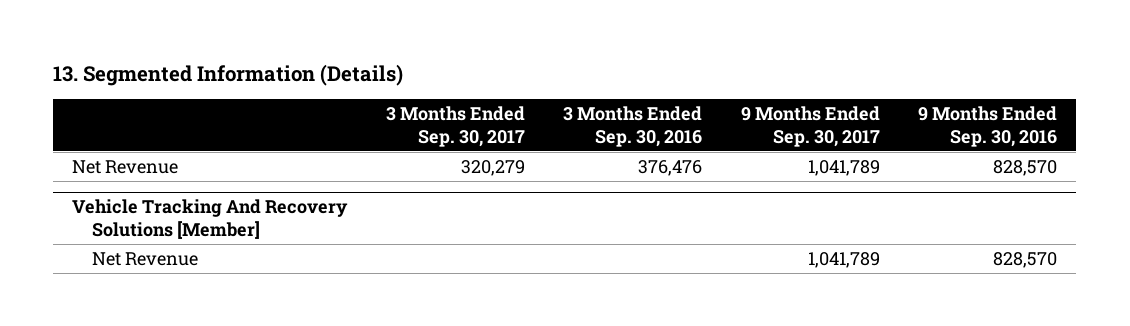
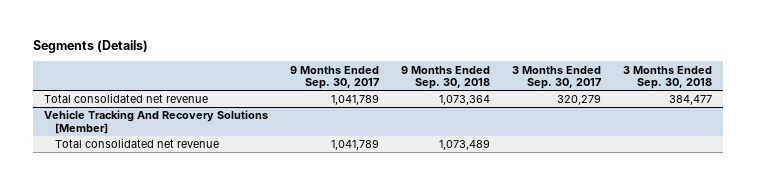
- 13. Segmented Information (Details)
+ Segments (Details)
- | 3 Months Ended Sep. 30, 2017 | 3 Months Ended Sep. 30, 2016 | 9 Months Ended Sep. 30, 2017 | 9 Months Ended Sep. 30, 2016
+ | 9 Months Ended Sep. 30, 2017 | 9 Months Ended Sep. 30, 2018 | 3 Months Ended Sep. 30, 2017 | 3 Months Ended Sep. 30, 2018
- Net Revenue | 320,279 | 376,476 | 1,041,789 | 828,570
+ Total consolidated net revenue | 1,041,789 | 1,073,364 | 320,279 | 384,477
@ Vehicle Tracking And Recovery Solutions [Member]
- Net Revenue | | | 1,041,789 | 828,570
+ Total consolidated net revenue | 1,041,789 | 1,073,489 | |

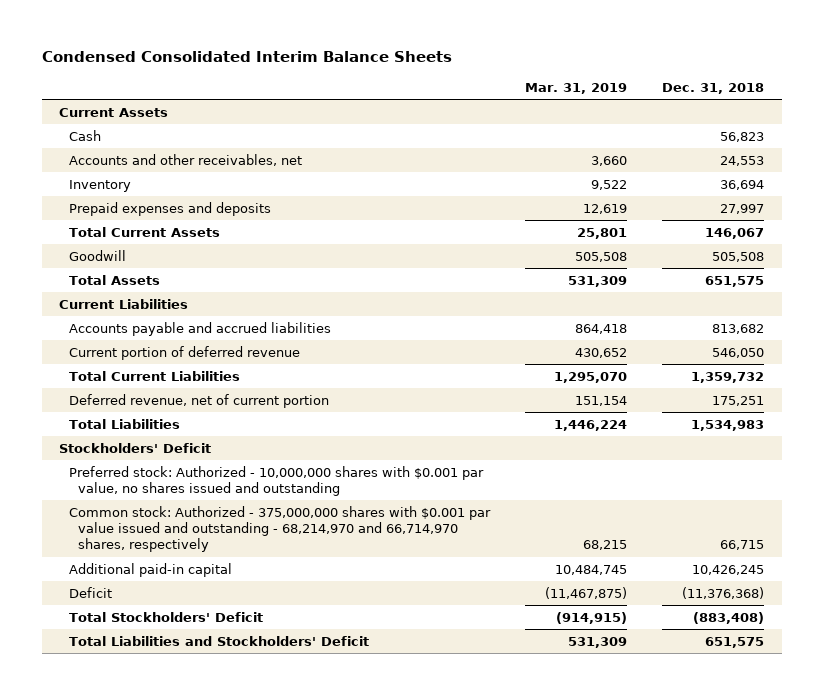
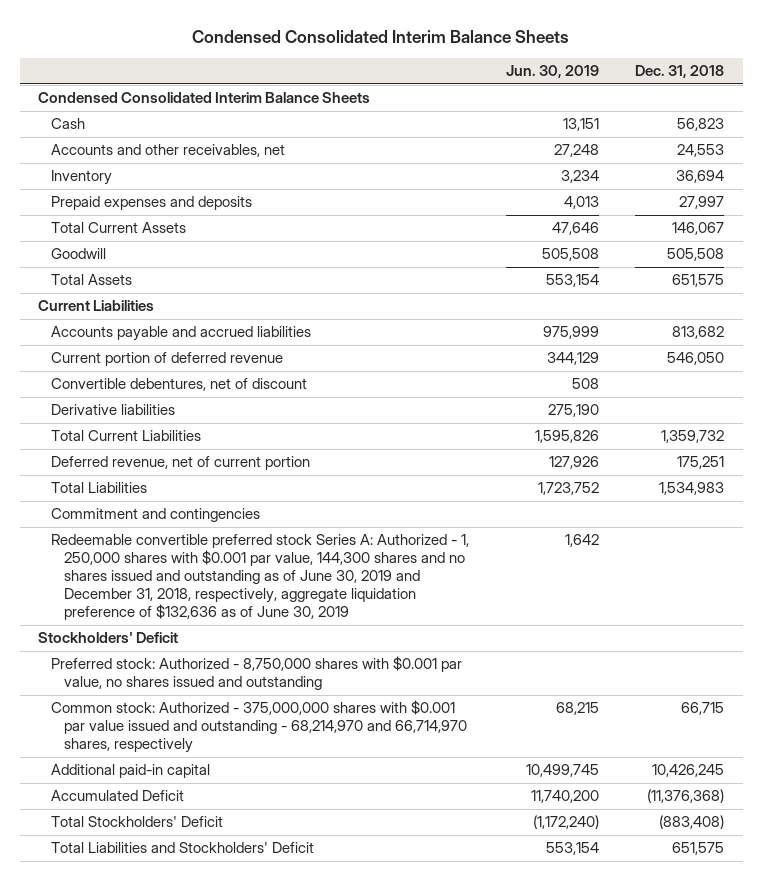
- | Mar. 31, 2019 | Dec. 31, 2018
+ | Jun. 30, 2019 | Dec. 31, 2018
- Current Assets
+ Condensed Consolidated Interim Balance Sheets
+ Convertible debentures, net of discount | 508 |
+ Derivative liabilities | 275,190 |
+ Commitment and contingencies
+ Redeemable convertible preferred stock Series A: Authorized - 1, 250,000 shares with $0.001 par value, 144,300 shares and no shares issued and outstanding as of June 30, 2019 and December 31, 2018, respectively, aggregate liquidation preference of $132,636 as of June 30, 2019 | 1,642 |
- Preferred stock: Authorized - 10,000,000 shares with $0.001 par value, no shares issued and outstanding
+ Preferred stock: Authorized - 8,750,000 shares with $0.001 par value, no shares issued and outstanding
- Deficit | (11,467,875) | (11,376,368)
+ Accumulated Deficit | 11,740,200 | (11,376,368)

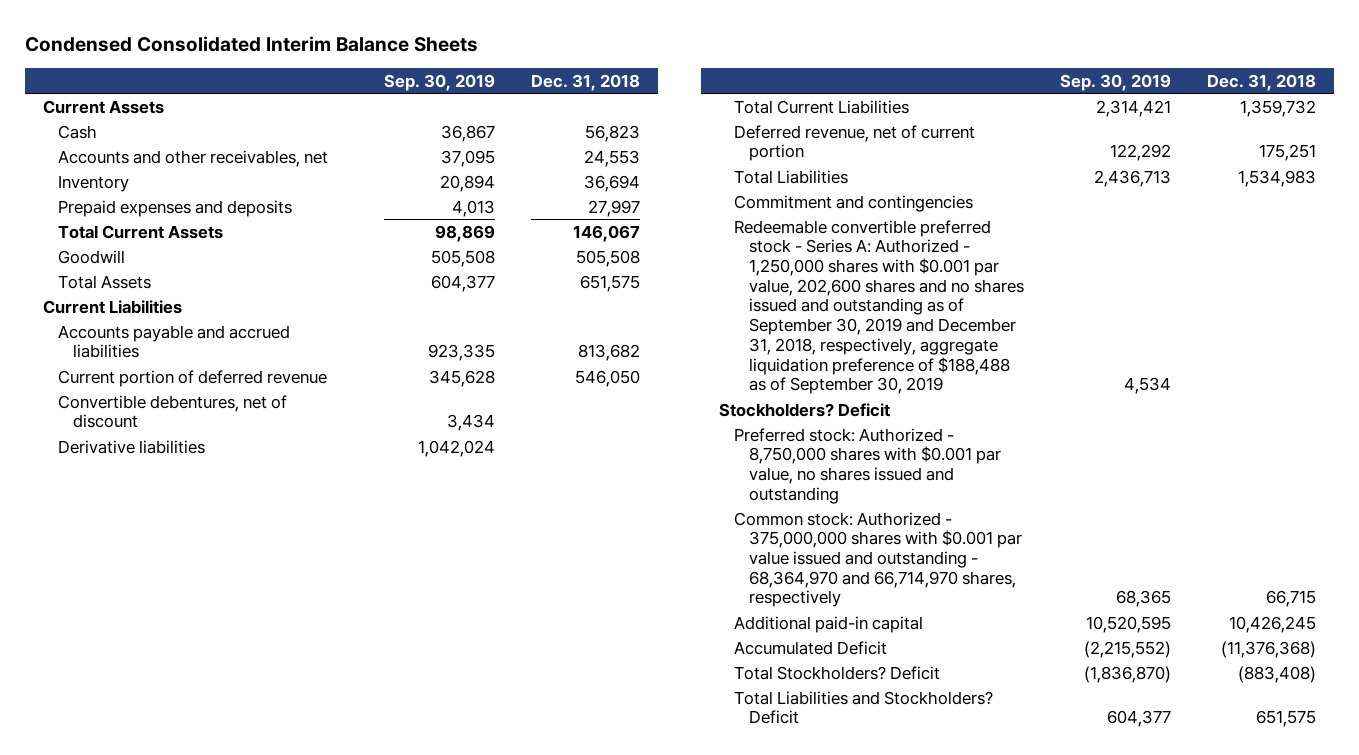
- | Jun. 30, 2019 | Dec. 31, 2018
+ | Sep. 30, 2019 | Dec. 31, 2018
- Condensed Consolidated Interim Balance Sheets
+ Current Assets
- Redeemable convertible preferred stock Series A: Authorized - 1, 250,000 shares with $0.001 par value, 144,300 shares and no shares issued and outstanding as of June 30, 2019 and December 31, 2018, respectively, aggregate liquidation preference of $132,636 as of June 30, 2019 | 1,642 |
- Stockholders' Deficit
+ Redeemable convertible preferred stock - Series A: Authorized - 1,250,000 shares with $0.001 par value, 202,600 shares and no shares issued and outstanding as of September 30, 2019 and December 31, 2018, respectively, aggregate liquidation preference of $188,488 as of September 30, 2019 | 4,534 |
+ Stockholders? Deficit
- Common stock: Authorized - 375,000,000 shares with $0.001 par value issued and outstanding - 68,214,970 and 66,714,970 shares, respectively | 68,215 | 66,715
+ Common stock: Authorized - 375,000,000 shares with $0.001 par value issued and outstanding - 68,364,970 and 66,714,970 shares, respectively | 68,365 | 66,715
- Total Stockholders' Deficit | (1,172,240) | (883,408)
- Total Liabilities and Stockholders' Deficit | 553,154 | 651,575
+ Total Stockholders? Deficit | (1,836,870) | (883,408)
+ Total Liabilities and Stockholders? Deficit | 604,377 | 651,575

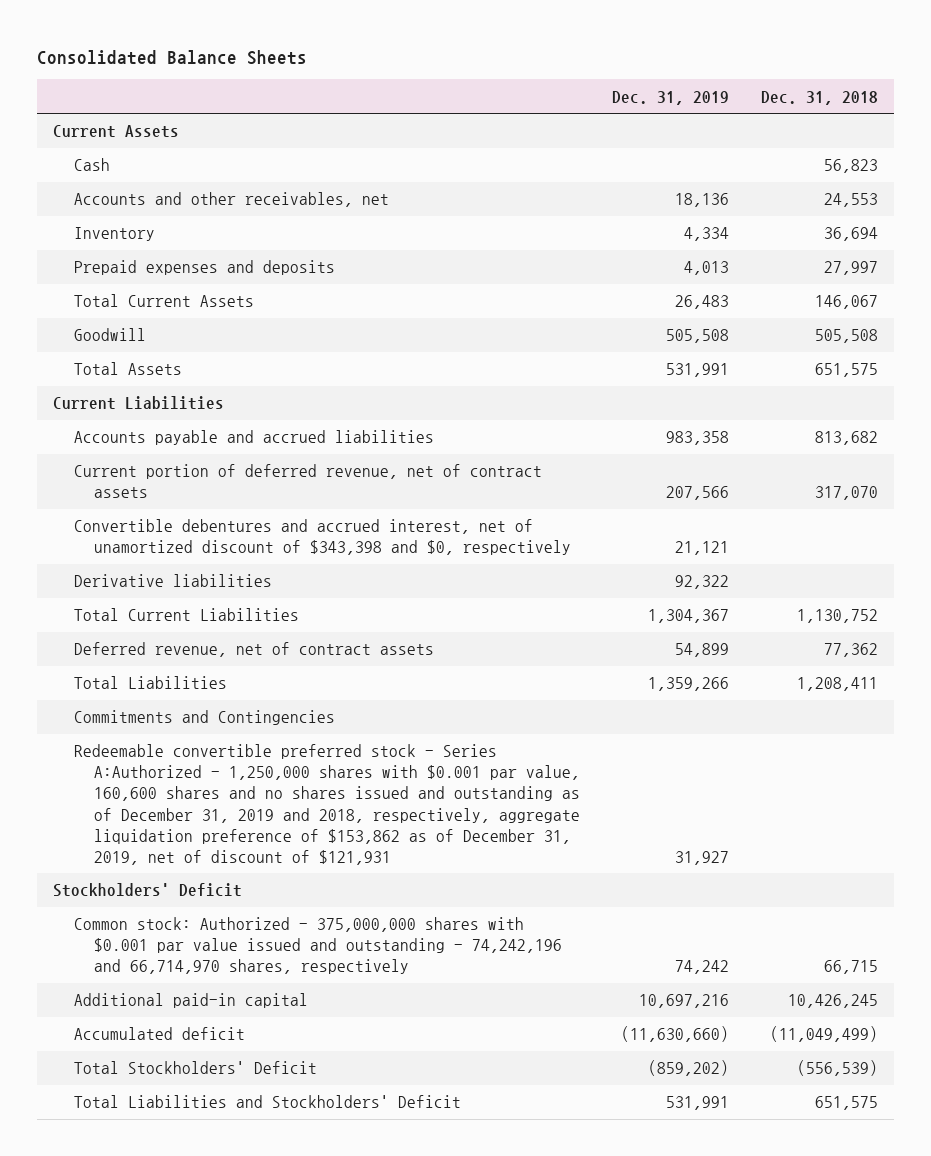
- Condensed Consolidated Interim Balance Sheets
+ Consolidated Balance Sheets
- | Sep. 30, 2019 | Dec. 31, 2018
+ | Dec. 31, 2019 | Dec. 31, 2018
- Current portion of deferred revenue | 345,628 | 546,050
- Convertible debentures, net of discount | 3,434 |
+ Current portion of deferred revenue, net of contract assets | 207,566 | 317,070
+ Convertible debentures and accrued interest, net of unamortized discount of $343,398 and $0, respectively | 21,121 |
- Total Current Liabilities | 2,314,421 | 1,359,732
- Deferred revenue, net of current portion | 122,292 | 175,251
- Total Liabilities | 2,436,713 | 1,534,983
- Commitment and contingencies
- Redeemable convertible preferred stock - Series A: Authorized - 1,250,000 shares with $0.001 par value, 202,600 shares and no shares issued and outstanding as of September 30, 2019 and December 31, 2018, respectively, aggregate liquidation preference of $188,488 as of September 30, 2019 | 4,534 |
- Stockholders? Deficit
- Preferred stock: Authorized - 8,750,000 shares with $0.001 par value, no shares issued and outstanding
- Common stock: Authorized - 375,000,000 shares with $0.001 par value issued and outstanding - 68,364,970 and 66,714,970 shares, respectively | 68,365 | 66,715
+ Total Current Liabilities | 1,304,367 | 1,130,752
+ Deferred revenue, net of contract assets | 54,899 | 77,362
+ Total Liabilities | 1,359,266 | 1,208,411
+ Commitments and Contingencies
+ Redeemable convertible preferred stock - Series A:Authorized - 1,250,000 shares with $0.001 par value, 160,600 shares and no shares issued and outstanding as of December 31, 2019 and 2018, respectively, aggregate liquidation preference of $153,862 as of December 31, 2019, net of discount of $121,931 | 31,927 |
+ Stockholders' Deficit
+ Common stock: Authorized - 375,000,000 shares with $0.001 par value issued and outstanding - 74,242,196 and 66,714,970 shares, respectively | 74,242 | 66,715
- Accumulated Deficit | (2,215,552) | (11,376,368)
- Total Stockholders? Deficit | (1,836,870) | (883,408)
- Total Liabilities and Stockholders? Deficit | 604,377 | 651,575
+ Accumulated deficit | (11,630,660) | (11,049,499)
+ Total Stockholders' Deficit | (859,202) | (556,539)
+ Total Liabilities and Stockholders' Deficit | 531,991 | 651,575

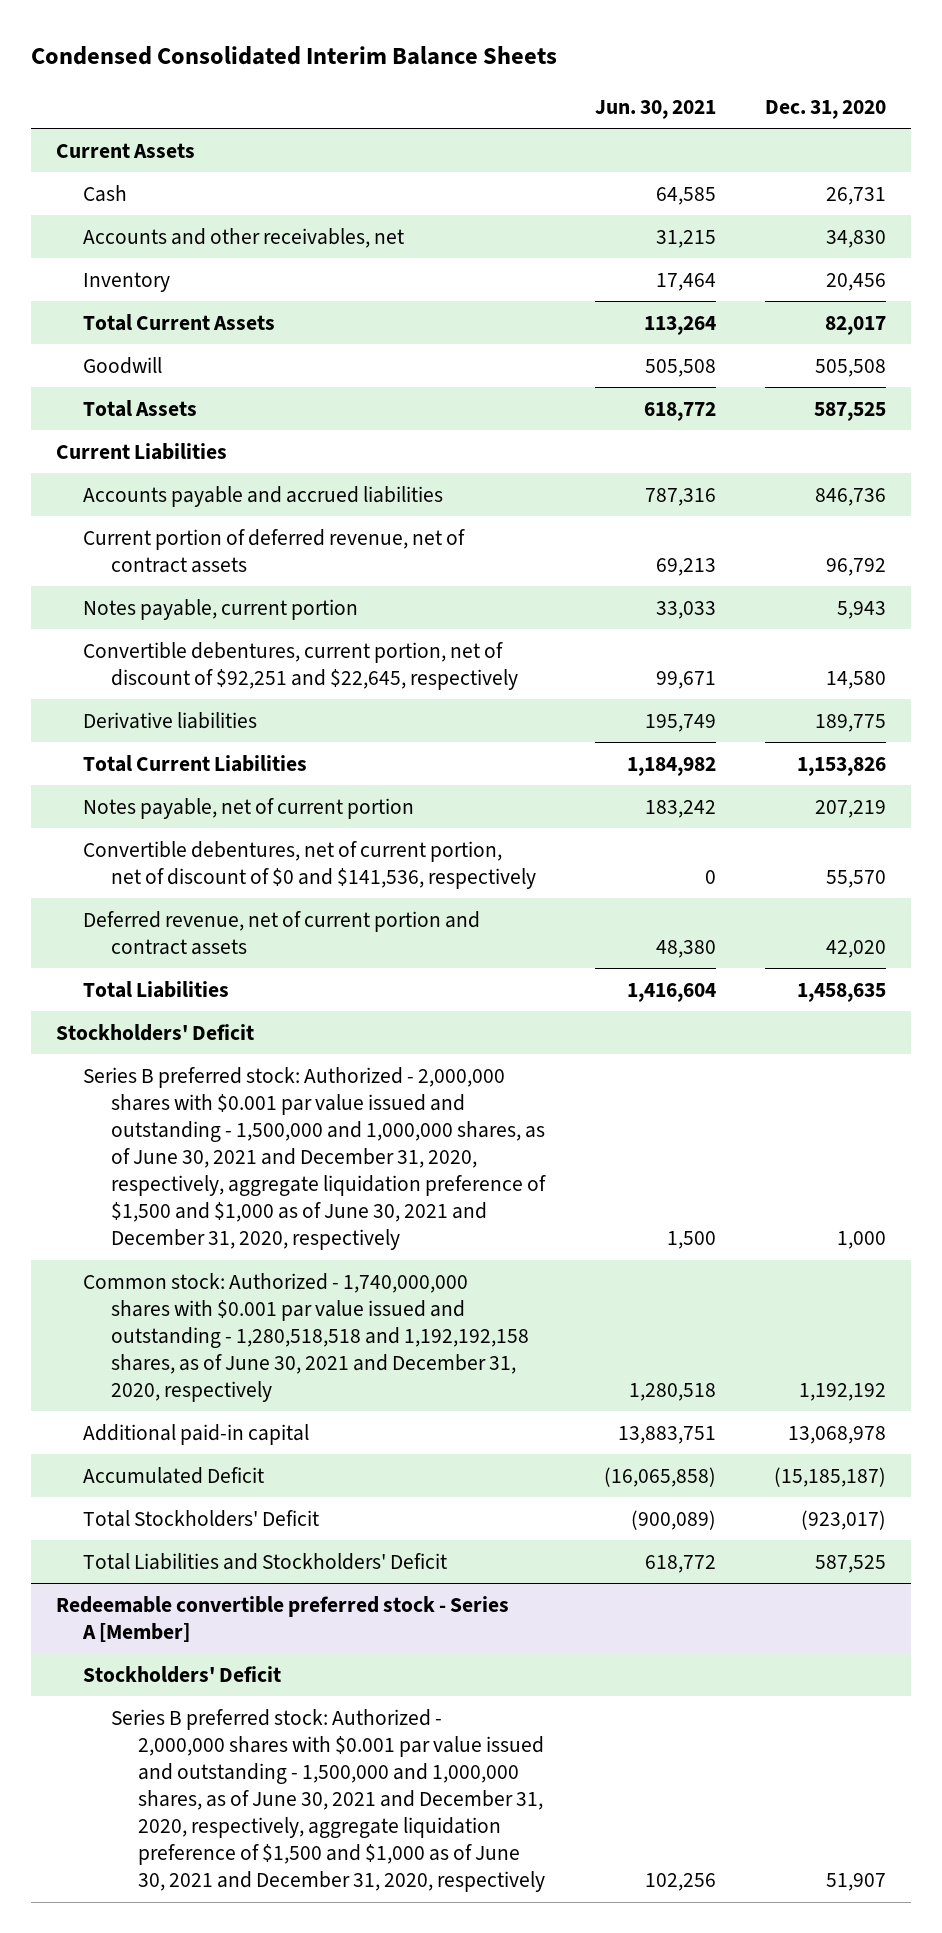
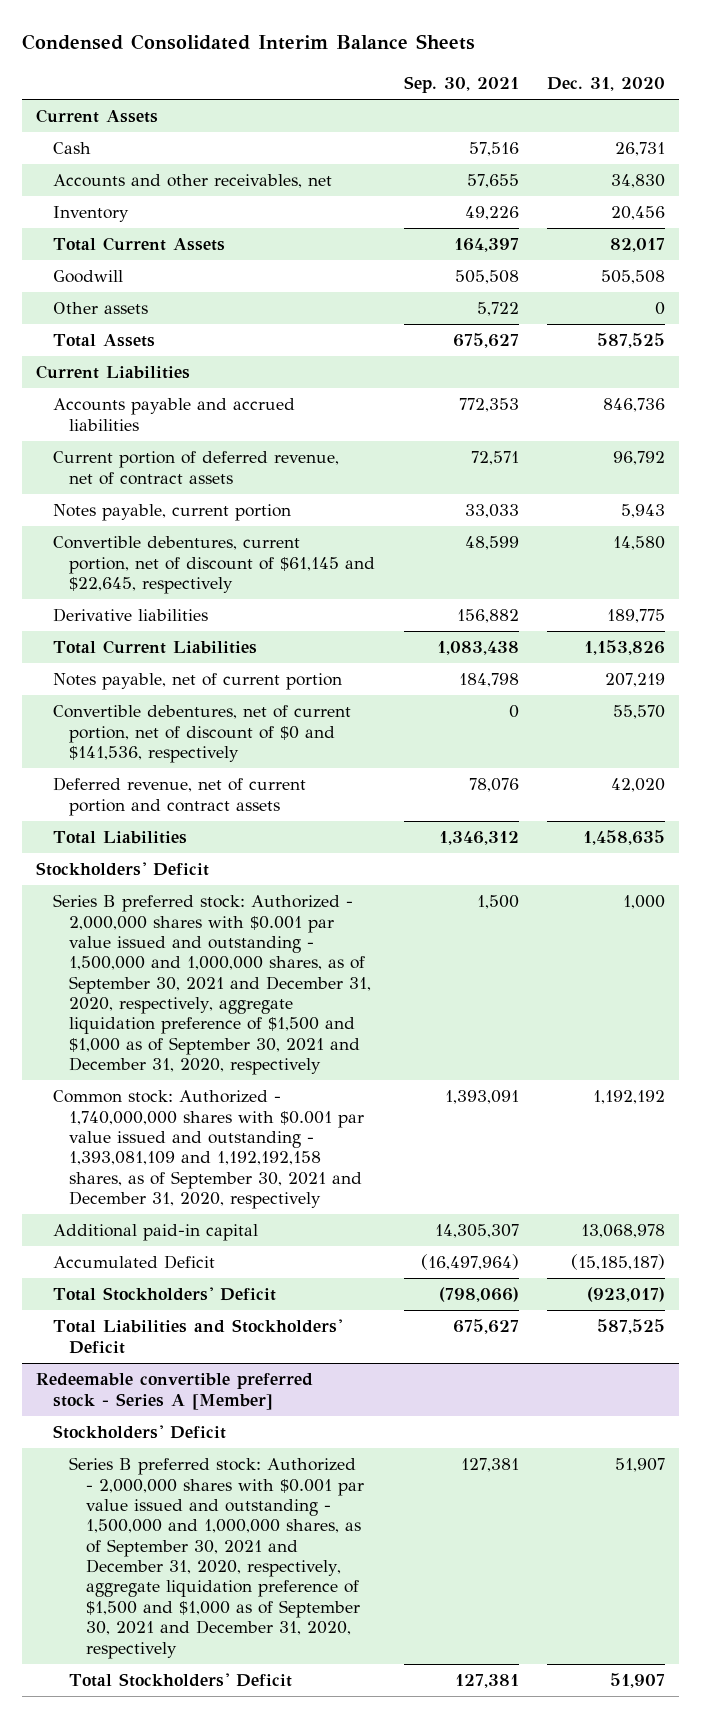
- | Jun. 30, 2021 | Dec. 31, 2020
+ | Sep. 30, 2021 | Dec. 31, 2020
+ Other assets | 5,722 | 0
- Convertible debentures, current portion, net of discount of $92,251 and $22,645, respectively | 99,671 | 14,580
+ Convertible debentures, current portion, net of discount of $61,145 and $22,645, respectively | 48,599 | 14,580
- Series B preferred stock: Authorized - 2,000,000 shares with $0.001 par value issued and outstanding - 1,500,000 and 1,000,000 shares, as of June 30, 2021 and December 31, 2020, respectively, aggregate liquidation preference of $1,500 and $1,000 as of June 30, 2021 and December 31, 2020, respectively | 1,500 | 1,000
- Common stock: Authorized - 1,740,000,000 shares with $0.001 par value issued and outstanding - 1,280,518,518 and 1,192,192,158 shares, as of June 30, 2021 and December 31, 2020, respectively | 1,280,518 | 1,192,192
+ Series B preferred stock: Authorized - 2,000,000 shares with $0.001 par value issued and outstanding - 1,500,000 and 1,000,000 shares, as of September 30, 2021 and December 31, 2020, respectively, aggregate liquidation preference of $1,500 and $1,000 as of September 30, 2021 and December 31, 2020, respectively | 1,500 | 1,000
+ Common stock: Authorized - 1,740,000,000 shares with $0.001 par value issued and outstanding - 1,393,081,109 and 1,192,192,158 shares, as of September 30, 2021 and December 31, 2020, respectively | 1,393,091 | 1,192,192
@ Redeemable convertible preferred stock - Series A [Member]
- Series B preferred stock: Authorized - 2,000,000 shares with $0.001 par value issued and outstanding - 1,500,000 and 1,000,000 shares, as of June 30, 2021 and December 31, 2020, respectively, aggregate liquidation preference of $1,500 and $1,000 as of June 30, 2021 and December 31, 2020, respectively | 102,256 | 51,907
+ Series B preferred stock: Authorized - 2,000,000 shares with $0.001 par value issued and outstanding - 1,500,000 and 1,000,000 shares, as of September 30, 2021 and December 31, 2020, respectively, aggregate liquidation preference of $1,500 and $1,000 as of September 30, 2021 and December 31, 2020, respectively | 127,381 | 51,907
+ Total Stockholders' Deficit | 127,381 | 51,907

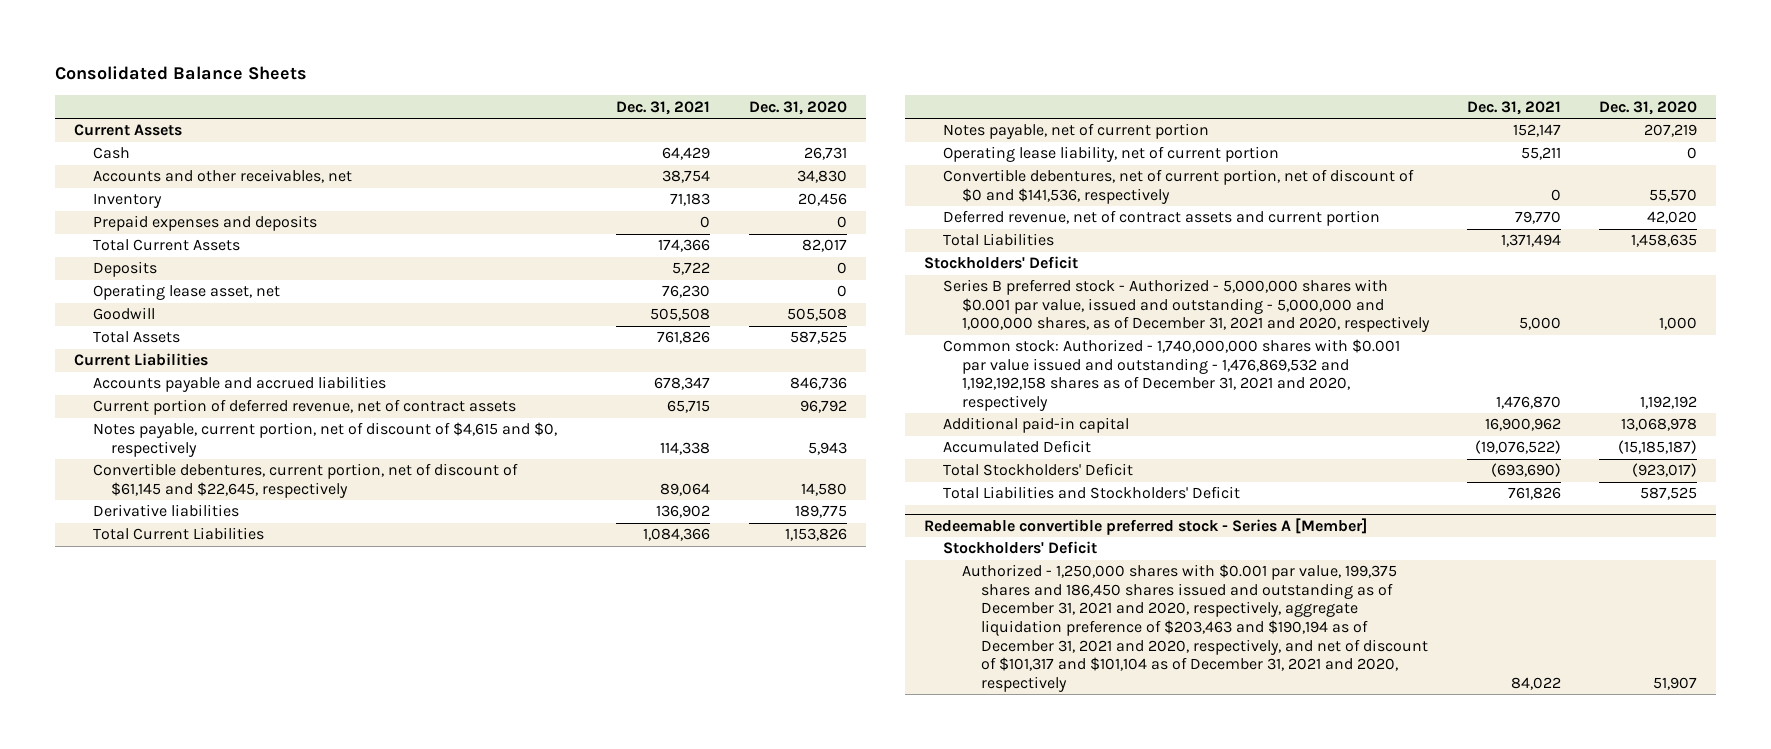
- Condensed Consolidated Interim Balance Sheets
+ Consolidated Balance Sheets
- | Sep. 30, 2021 | Dec. 31, 2020
+ | Dec. 31, 2021 | Dec. 31, 2020
+ Prepaid expenses and deposits | 0 | 0
+ Deposits | 5,722 | 0
+ Operating lease asset, net | 76,230 | 0
- Other assets | 5,722 | 0
- Notes payable, current portion | 33,033 | 5,943
+ Notes payable, current portion, net of discount of $4,615 and $0, respectively | 114,338 | 5,943
+ Operating lease liability, net of current portion | 55,211 | 0
- Deferred revenue, net of current portion and contract assets | 78,076 | 42,020
+ Deferred revenue, net of contract assets and current portion | 79,770 | 42,020
- Series B preferred stock: Authorized - 2,000,000 shares with $0.001 par value issued and outstanding - 1,500,000 and 1,000,000 shares, as of September 30, 2021 and December 31, 2020, respectively, aggregate liquidation preference of $1,500 and $1,000 as of September 30, 2021 and December 31, 2020, respectively | 1,500 | 1,000
- Common stock: Authorized - 1,740,000,000 shares with $0.001 par value issued and outstanding - 1,393,081,109 and 1,192,192,158 shares, as of September 30, 2021 and December 31, 2020, respectively | 1,393,091 | 1,192,192
+ Series B preferred stock - Authorized - 5,000,000 shares with $0.001 par value, issued and outstanding - 5,000,000 and 1,000,000 shares, as of December 31, 2021 and 2020, respectively | 5,000 | 1,000
+ Common stock: Authorized - 1,740,000,000 shares with $0.001 par value issued and outstanding - 1,476,869,532 and 1,192,192,158 shares as of December 31, 2021 and 2020, respectively | 1,476,870 | 1,192,192
@ Redeemable convertible preferred stock - Series A [Member]
- Series B preferred stock: Authorized - 2,000,000 shares with $0.001 par value issued and outstanding - 1,500,000 and 1,000,000 shares, as of September 30, 2021 and December 31, 2020, respectively, aggregate liquidation preference of $1,500 and $1,000 as of September 30, 2021 and December 31, 2020, respectively | 127,381 | 51,907
- Total Stockholders' Deficit | 127,381 | 51,907
+ Authorized - 1,250,000 shares with $0.001 par value, 199,375 shares and 186,450 shares issued and outstanding as of December 31, 2021 and 2020, respectively, aggregate liquidation preference of $203,463 and $190,194 as of December 31, 2021 and 2020, respectively, and net of discount of $101,317 and $101,104 as of December 31, 2021 and 2020, respectively | 84,022 | 51,907

